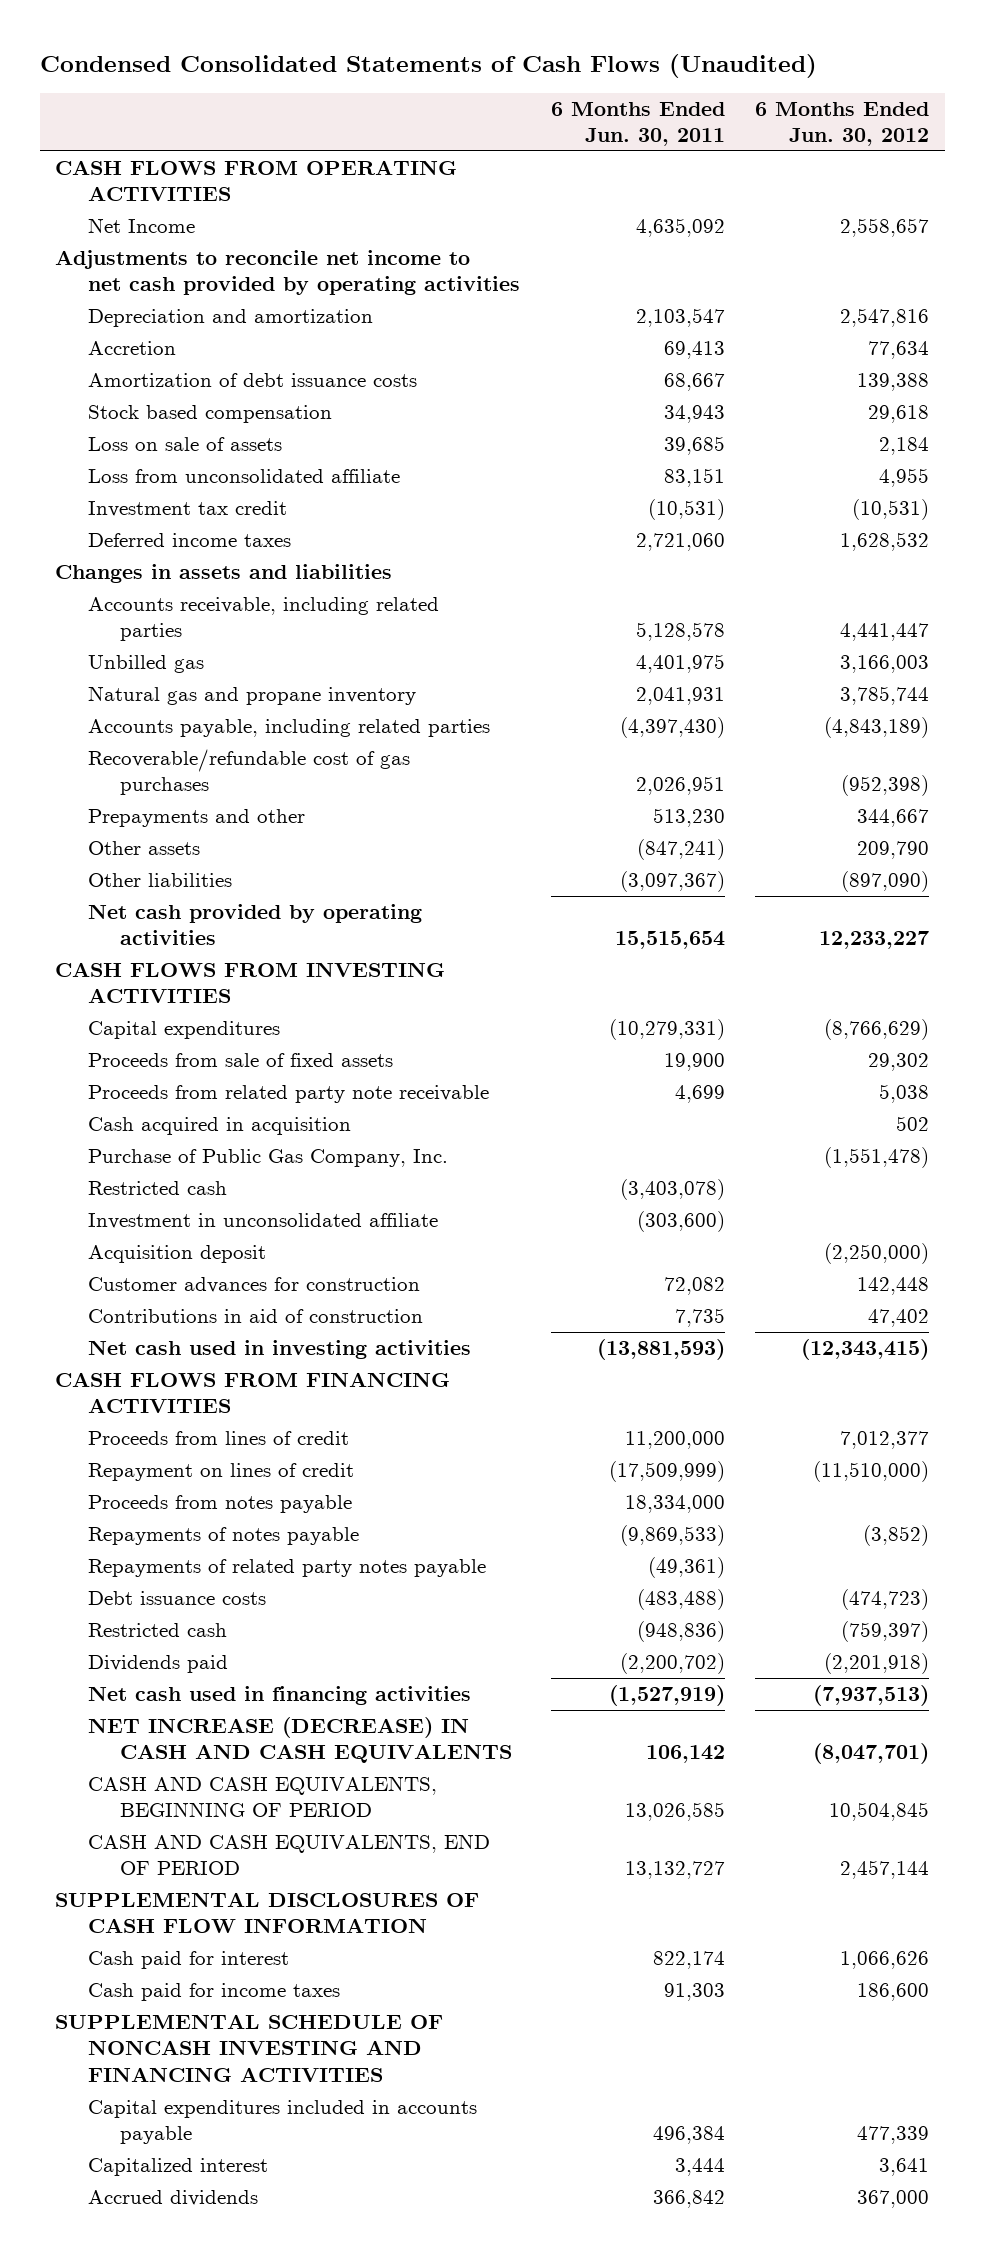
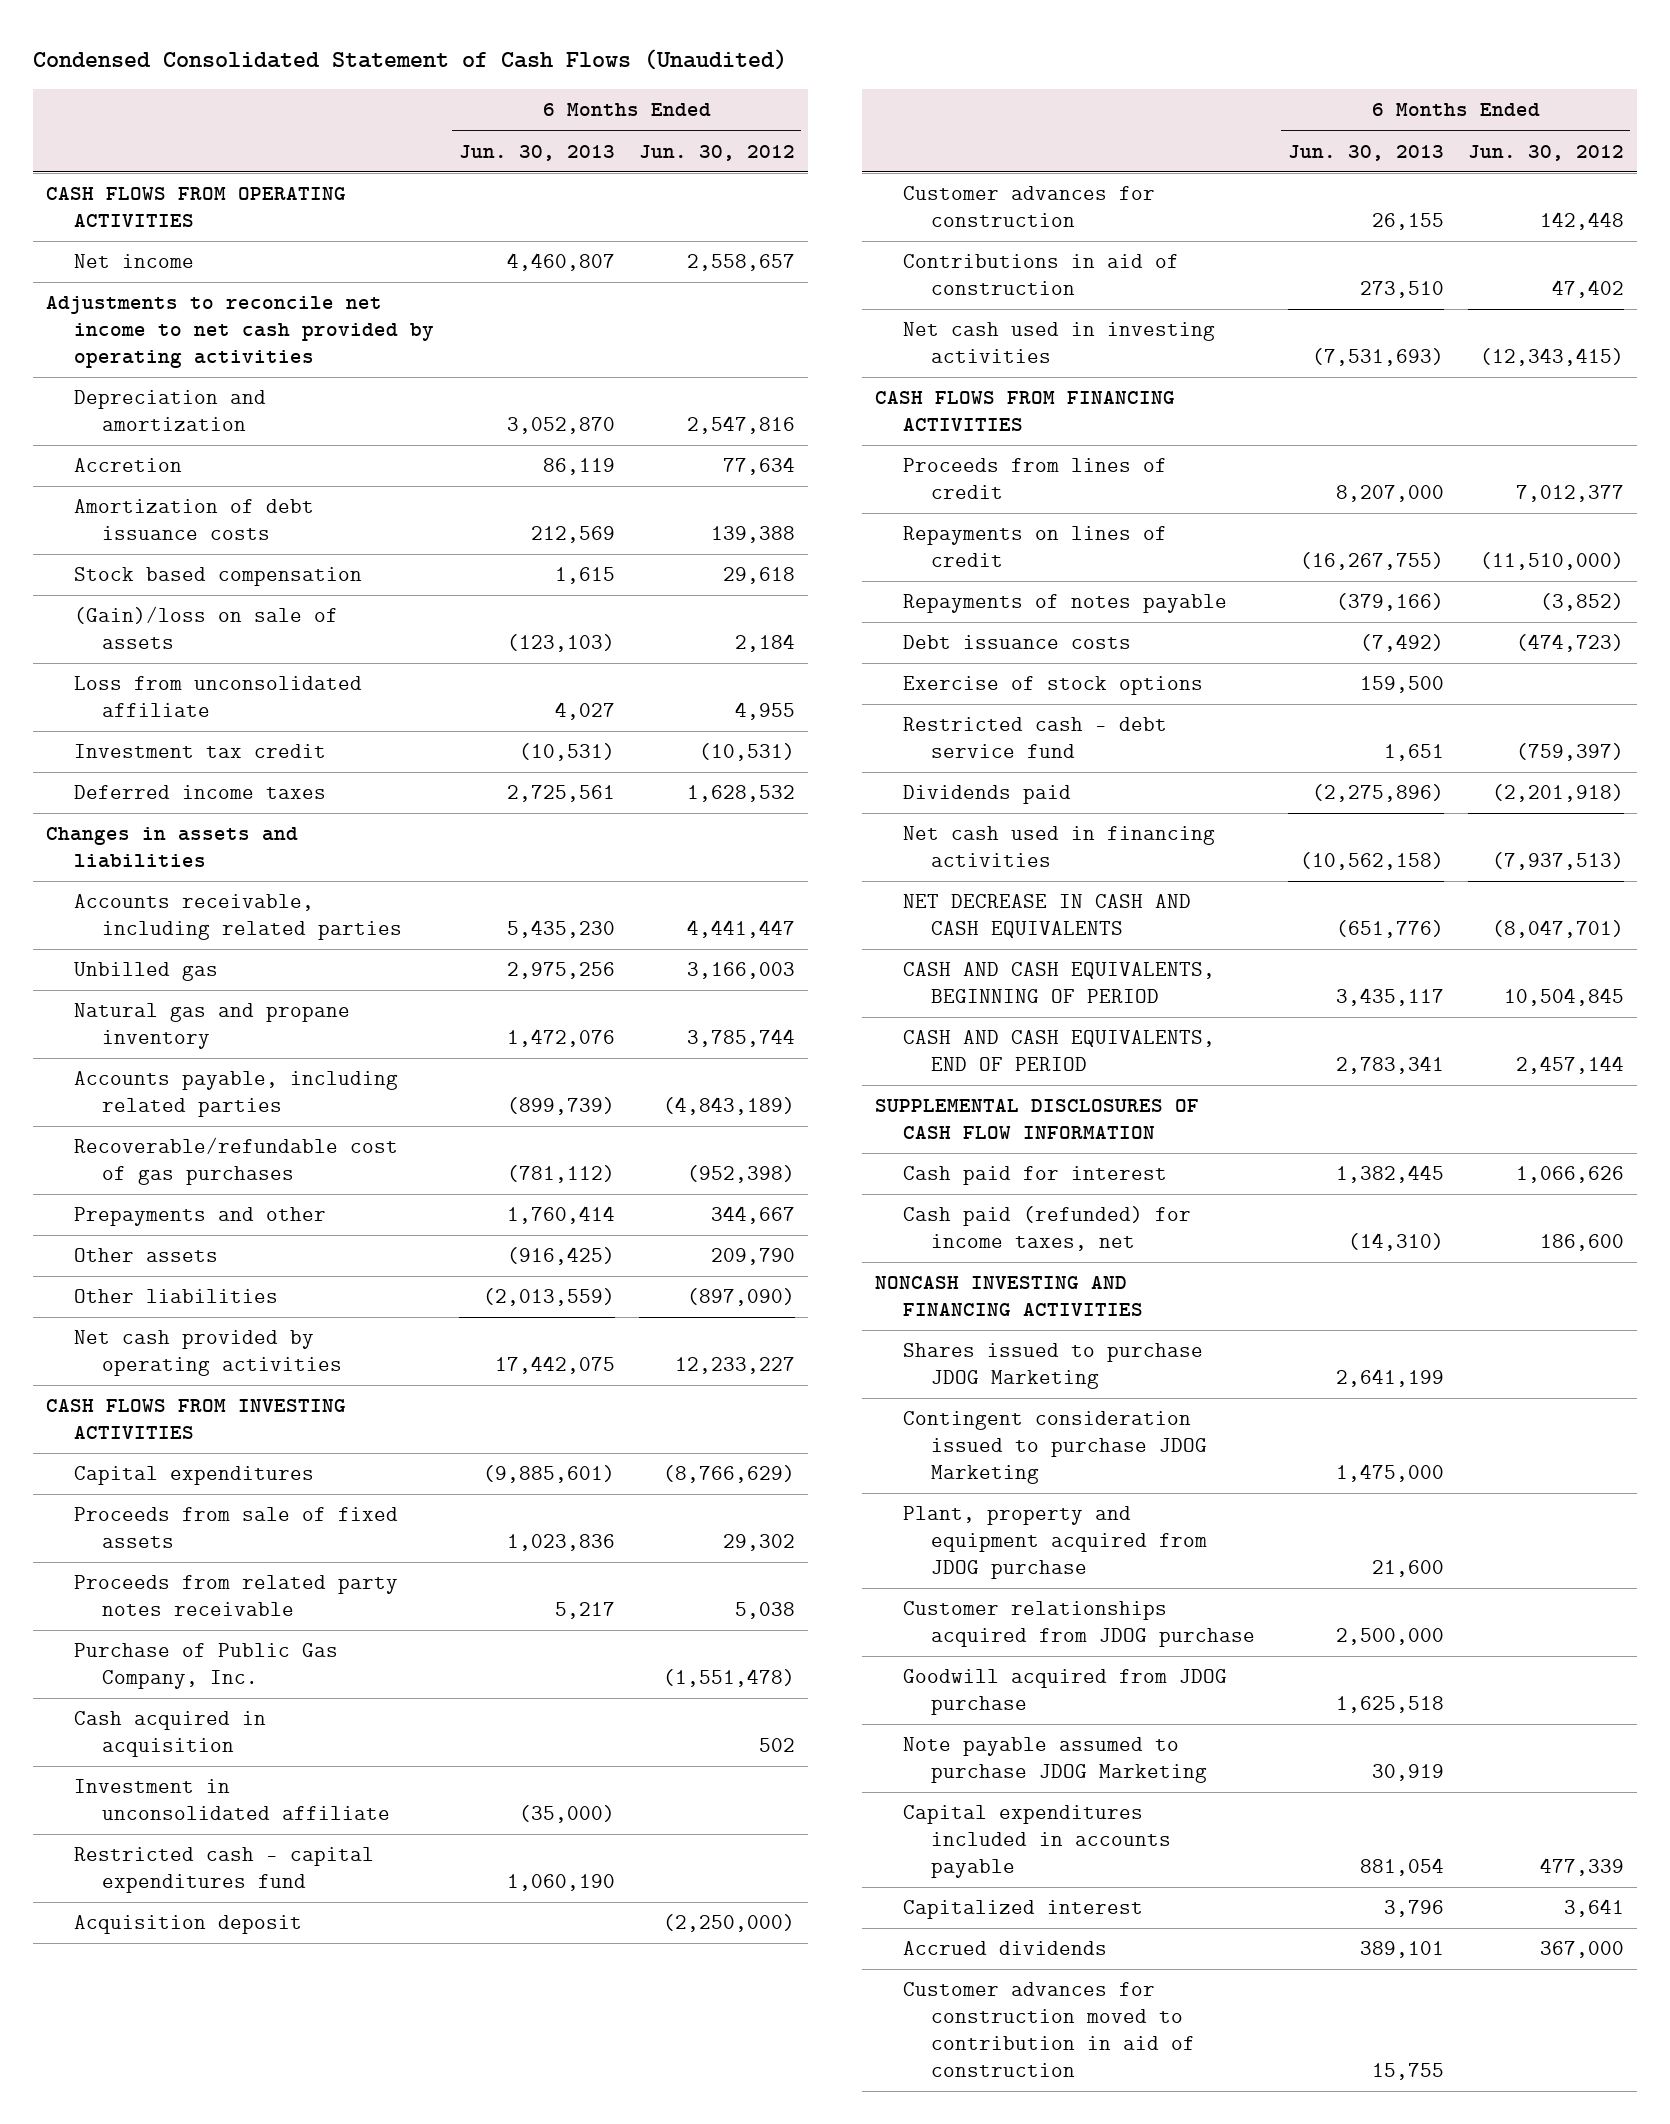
- Condensed Consolidated Statements of Cash Flows (Unaudited)
+ Condensed Consolidated Statement of Cash Flows (Unaudited)
- | 6 Months Ended Jun. 30, 2011 | 6 Months Ended Jun. 30, 2012
+ | 6 Months Ended Jun. 30, 2013 | 6 Months Ended Jun. 30, 2012
- Net Income | 4,635,092 | 2,558,657
+ Net income | 4,460,807 | 2,558,657
- Loss on sale of assets | 39,685 | 2,184
+ (Gain)/loss on sale of assets | (123,103) | 2,184
- Proceeds from related party note receivable | 4,699 | 5,038
+ Proceeds from related party notes receivable | 5,217 | 5,038
- Restricted cash | (3,403,078) |
moved down: Cash acquired in acquisition | | 502
+ Restricted cash - capital expenditures fund | 1,060,190 |
- Repayment on lines of credit | (17,509,999) | (11,510,000)
- Proceeds from notes payable | 18,334,000 |
+ Repayments on lines of credit | (16,267,755) | (11,510,000)
- Repayments of related party notes payable | (49,361) |
- Restricted cash | (948,836) | (759,397)
+ Exercise of stock options | 159,500 |
+ Restricted cash - debt service fund | 1,651 | (759,397)
- NET INCREASE (DECREASE) IN CASH AND CASH EQUIVALENTS | 106,142 | (8,047,701)
+ NET DECREASE IN CASH AND CASH EQUIVALENTS | (651,776) | (8,047,701)
- Cash paid for income taxes | 91,303 | 186,600
- SUPPLEMENTAL SCHEDULE OF NONCASH INVESTING AND FINANCING ACTIVITIES
+ Cash paid (refunded) for income taxes, net | (14,310) | 186,600
+ NONCASH INVESTING AND FINANCING ACTIVITIES
+ Shares issued to purchase JDOG Marketing | 2,641,199 |
+ Contingent consideration issued to purchase JDOG Marketing | 1,475,000 |
+ Plant, property and equipment acquired from JDOG purchase | 21,600 |
+ Customer relationships acquired from JDOG purchase | 2,500,000 |
+ Goodwill acquired from JDOG purchase | 1,625,518 |
+ Note payable assumed to purchase JDOG Marketing | 30,919 |
+ Customer advances for construction moved to contribution in aid of construction | 15,755 |

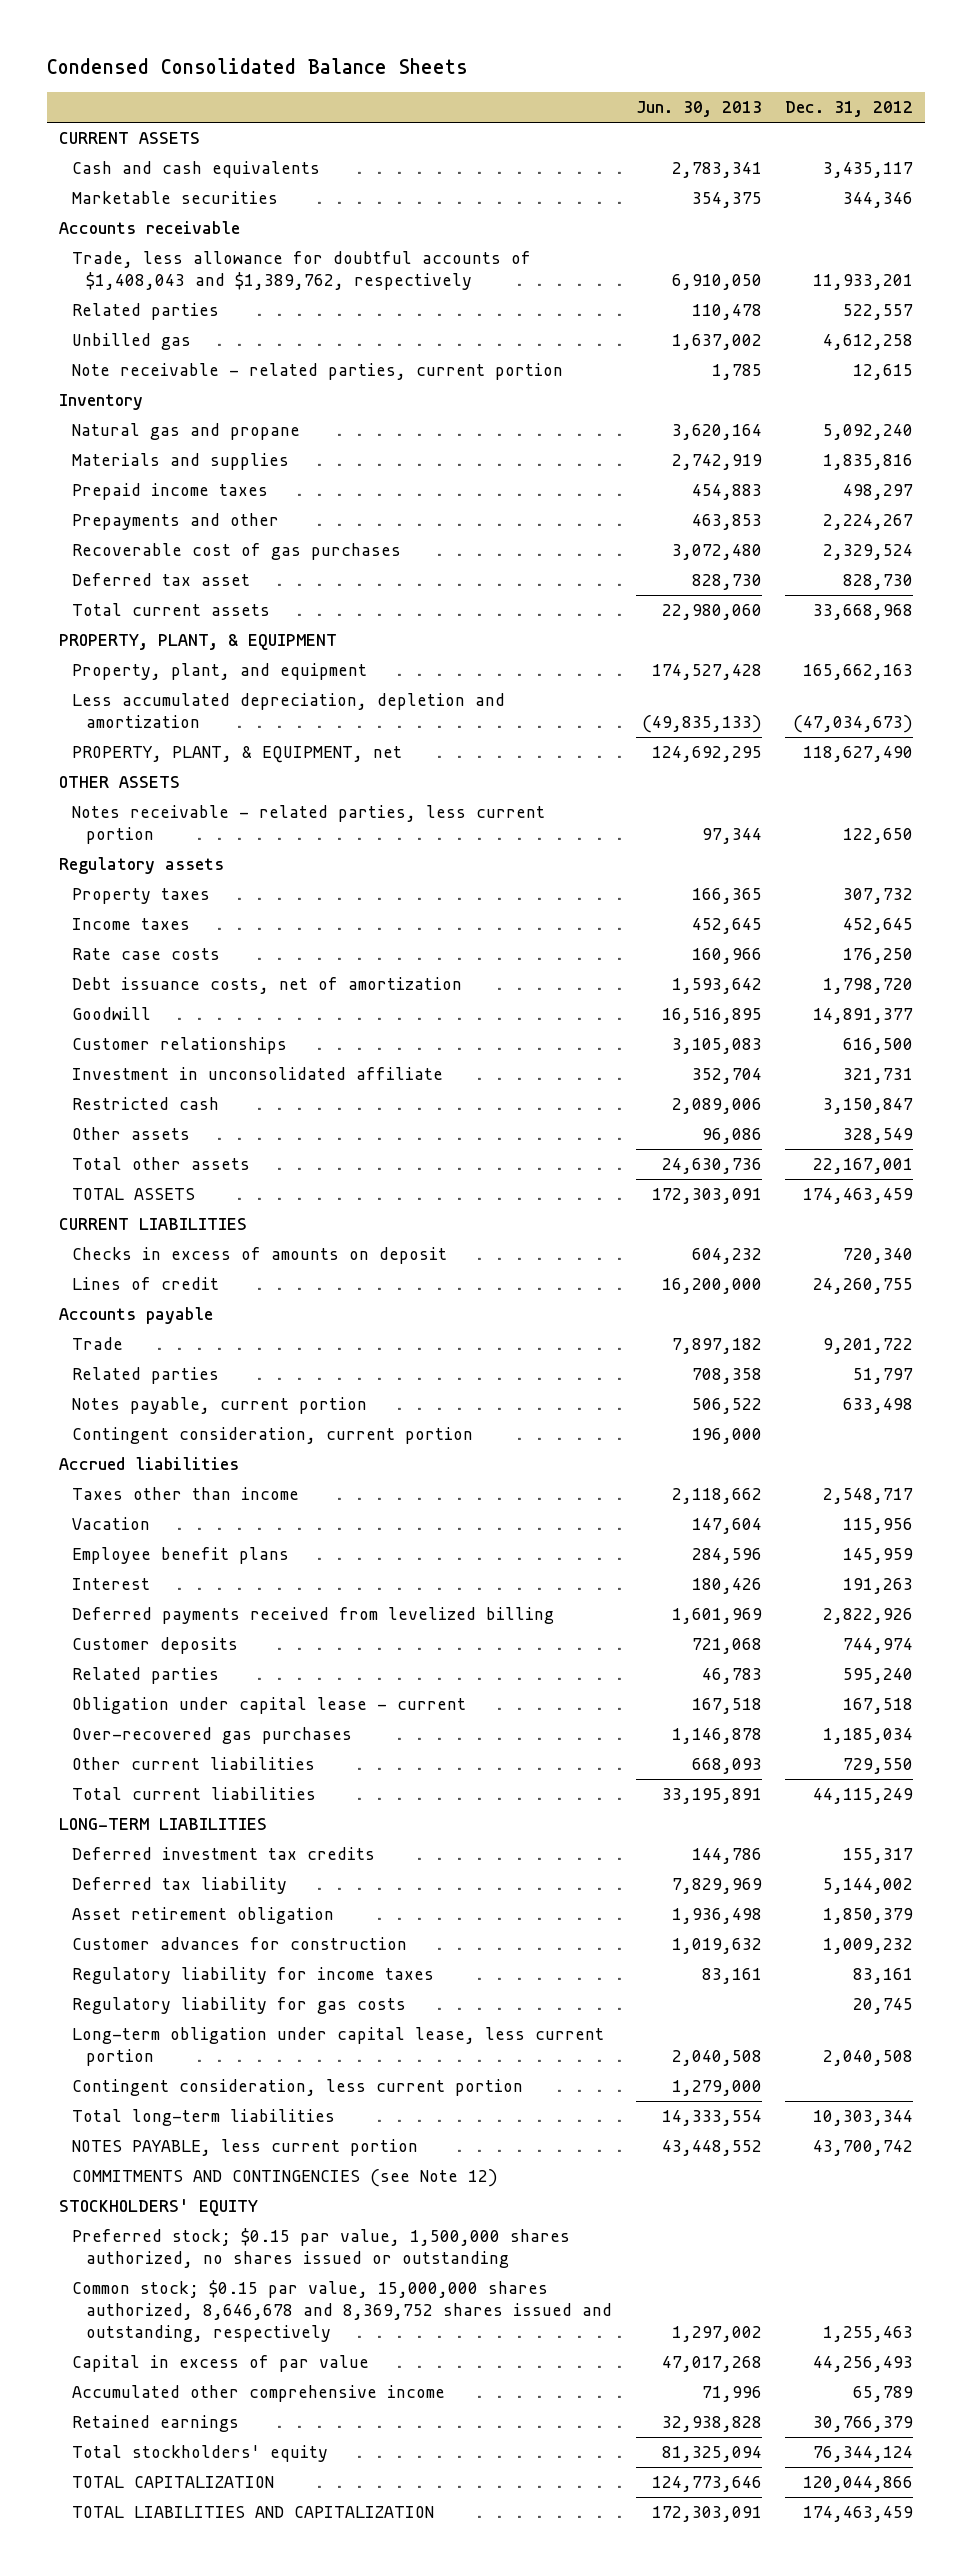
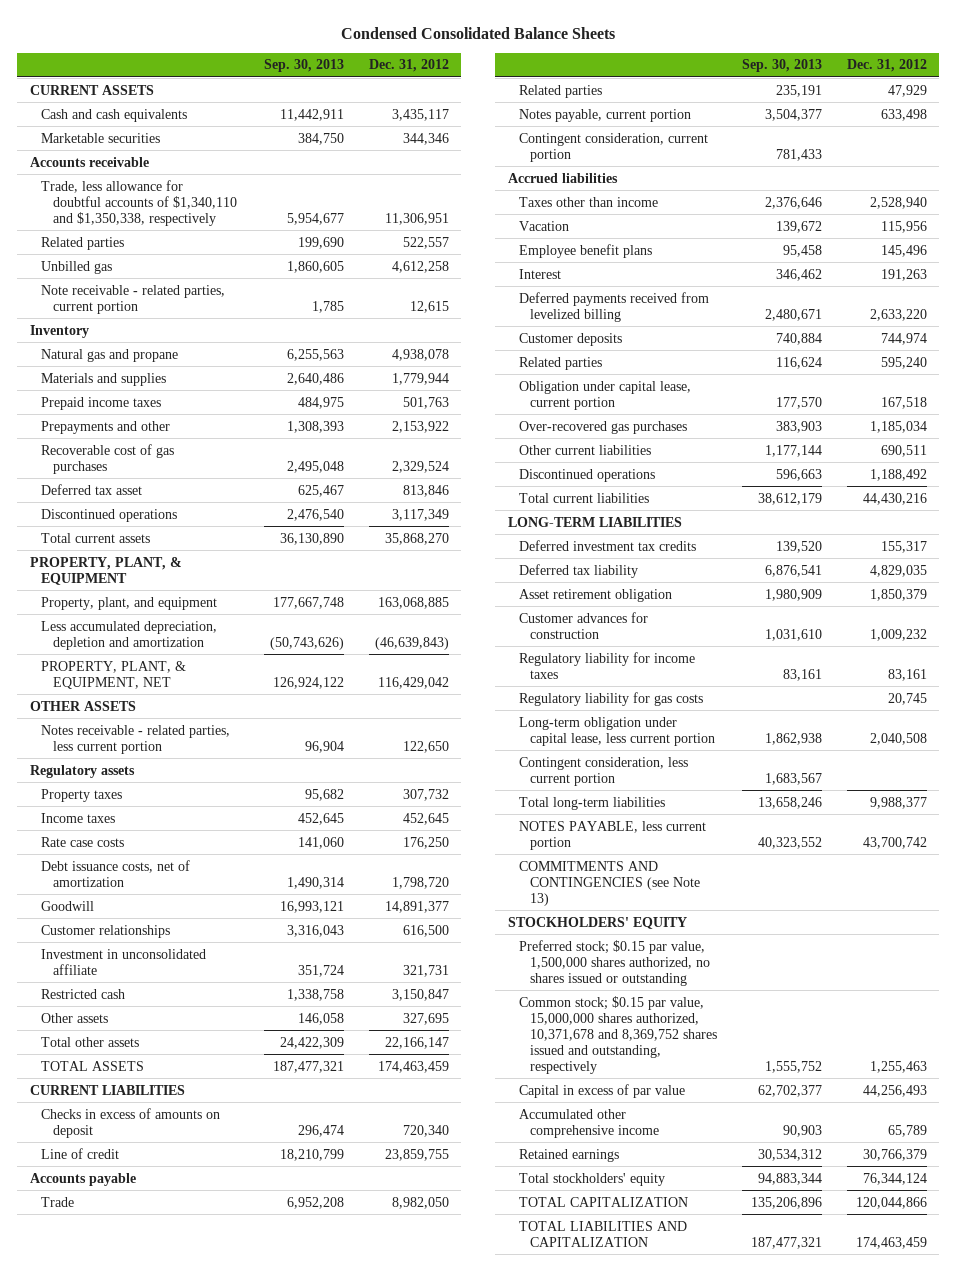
- | Jun. 30, 2013 | Dec. 31, 2012
+ | Sep. 30, 2013 | Dec. 31, 2012
- Trade, less allowance for doubtful accounts of $1,408,043 and $1,389,762, respectively | 6,910,050 | 11,933,201
+ Trade, less allowance for doubtful accounts of $1,340,110 and $1,350,338, respectively | 5,954,677 | 11,306,951
- Natural gas and propane | 3,620,164 | 5,092,240
- Materials and supplies | 2,742,919 | 1,835,816
- Prepaid income taxes | 454,883 | 498,297
- Prepayments and other | 463,853 | 2,224,267
+ Natural gas and propane | 6,255,563 | 4,938,078
+ Materials and supplies | 2,640,486 | 1,779,944
+ Prepaid income taxes | 484,975 | 501,763
+ Prepayments and other | 1,308,393 | 2,153,922
- Deferred tax asset | 828,730 | 828,730
- Total current assets | 22,980,060 | 33,668,968
+ Deferred tax asset | 625,467 | 813,846
+ Discontinued operations | 2,476,540 | 3,117,349
+ Total current assets | 36,130,890 | 35,868,270
- Property, plant, and equipment | 174,527,428 | 165,662,163
- Less accumulated depreciation, depletion and amortization | (49,835,133) | (47,034,673)
- PROPERTY, PLANT, & EQUIPMENT, net | 124,692,295 | 118,627,490
+ Property, plant, and equipment | 177,667,748 | 163,068,885
+ Less accumulated depreciation, depletion and amortization | (50,743,626) | (46,639,843)
+ PROPERTY, PLANT, & EQUIPMENT, NET | 126,924,122 | 116,429,042
- Other assets | 96,086 | 328,549
- Total other assets | 24,630,736 | 22,167,001
+ Other assets | 146,058 | 327,695
+ Total other assets | 24,422,309 | 22,166,147
- Lines of credit | 16,200,000 | 24,260,755
+ Line of credit | 18,210,799 | 23,859,755
- Trade | 7,897,182 | 9,201,722
- Related parties | 708,358 | 51,797
+ Trade | 6,952,208 | 8,982,050
+ Related parties | 235,191 | 47,929
- Taxes other than income | 2,118,662 | 2,548,717
+ Taxes other than income | 2,376,646 | 2,528,940
- Employee benefit plans | 284,596 | 145,959
+ Employee benefit plans | 95,458 | 145,496
- Deferred payments received from levelized billing | 1,601,969 | 2,822,926
+ Deferred payments received from levelized billing | 2,480,671 | 2,633,220
- Obligation under capital lease - current | 167,518 | 167,518
+ Obligation under capital lease, current portion | 177,570 | 167,518
- Other current liabilities | 668,093 | 729,550
- Total current liabilities | 33,195,891 | 44,115,249
+ Other current liabilities | 1,177,144 | 690,511
+ Discontinued operations | 596,663 | 1,188,492
+ Total current liabilities | 38,612,179 | 44,430,216
- Deferred tax liability | 7,829,969 | 5,144,002
+ Deferred tax liability | 6,876,541 | 4,829,035
- Total long-term liabilities | 14,333,554 | 10,303,344
+ Total long-term liabilities | 13,658,246 | 9,988,377
- COMMITMENTS AND CONTINGENCIES (see Note 12)
+ COMMITMENTS AND CONTINGENCIES (see Note 13)
- Common stock; $0.15 par value, 15,000,000 shares authorized, 8,646,678 and 8,369,752 shares issued and outstanding, respectively | 1,297,002 | 1,255,463
+ Common stock; $0.15 par value, 15,000,000 shares authorized, 10,371,678 and 8,369,752 shares issued and outstanding, respectively | 1,555,752 | 1,255,463

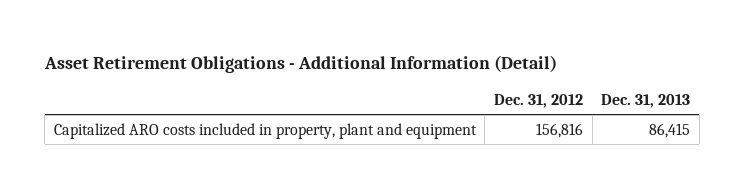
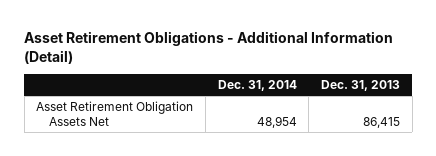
- | Dec. 31, 2012 | Dec. 31, 2013
+ | Dec. 31, 2014 | Dec. 31, 2013
- Capitalized ARO costs included in property, plant and equipment | 156,816 | 86,415
+ Asset Retirement Obligation Assets Net | 48,954 | 86,415

